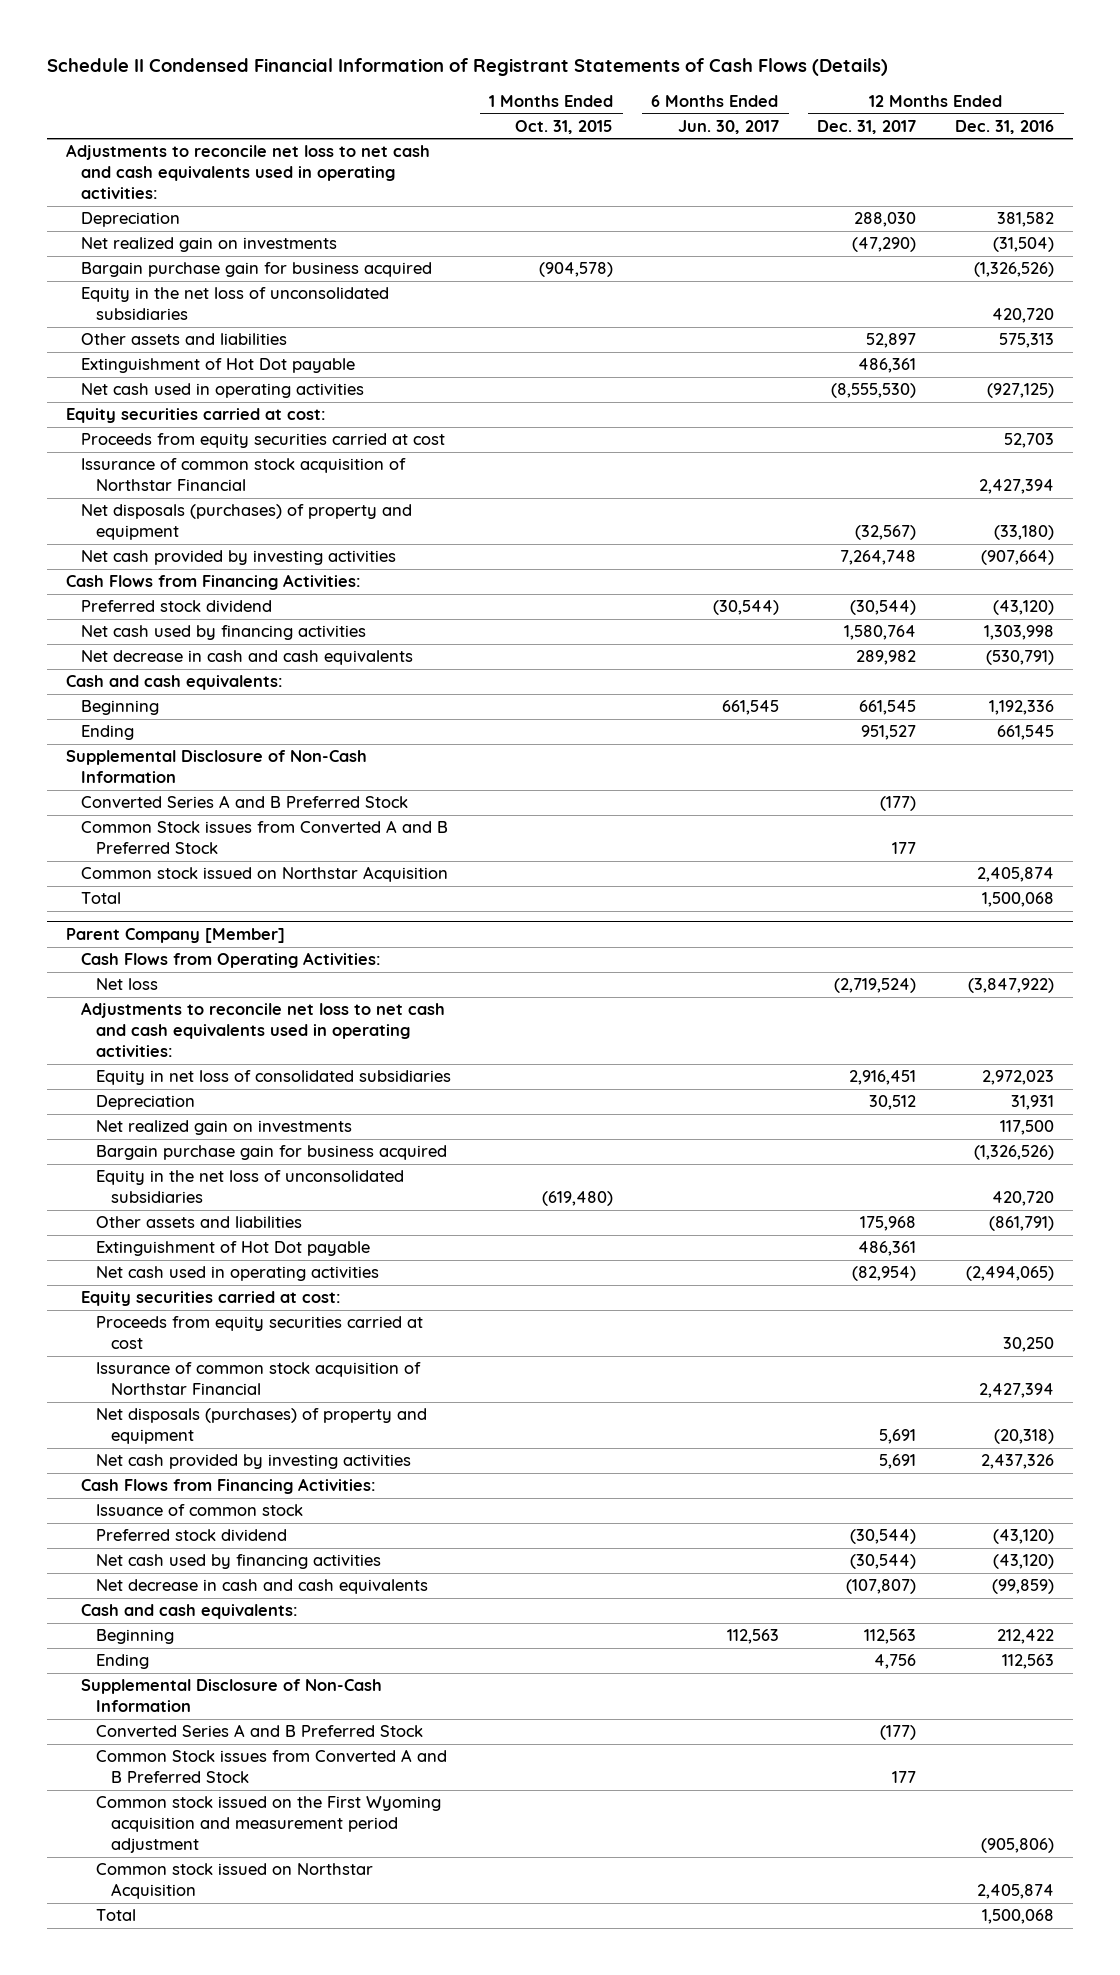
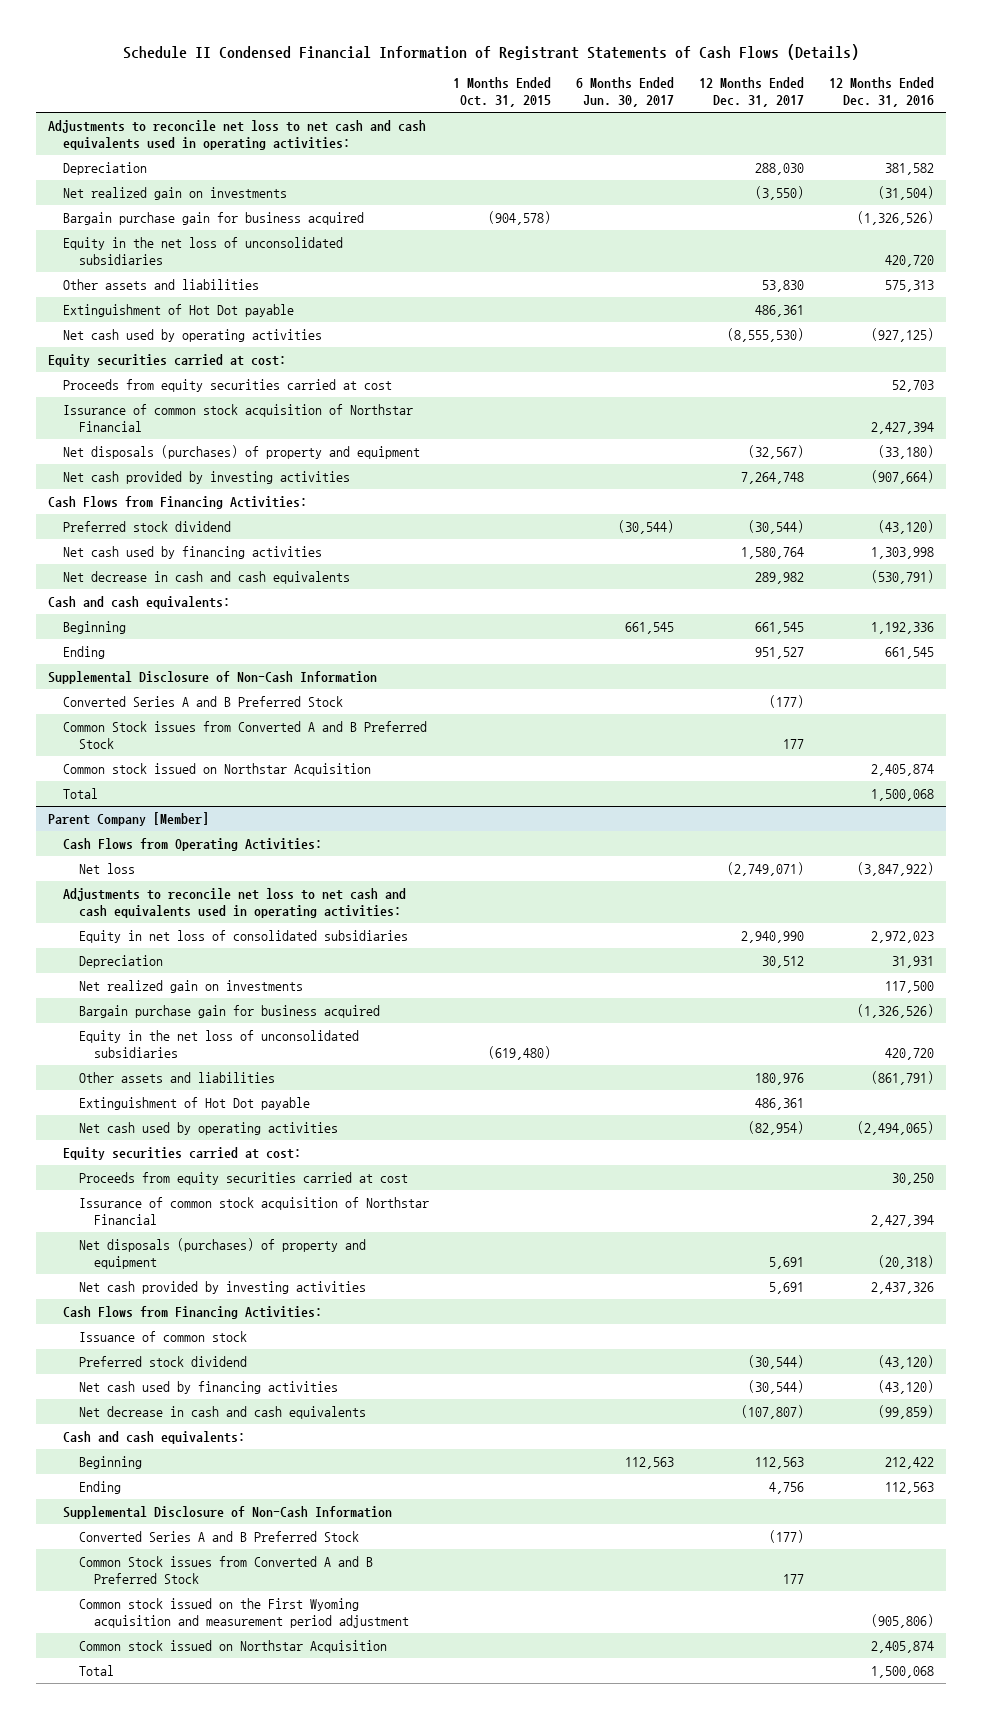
- Net realized gain on investments | | | (47,290) | (31,504)
+ Net realized gain on investments | | | (3,550) | (31,504)
- Other assets and liabilities | | | 52,897 | 575,313
+ Other assets and liabilities | | | 53,830 | 575,313
- Net cash used in operating activities | | | (8,555,530) | (927,125)
+ Net cash used by operating activities | | | (8,555,530) | (927,125)
@ Parent Company [Member]
- Net loss | | | (2,719,524) | (3,847,922)
+ Net loss | | | (2,749,071) | (3,847,922)
- Equity in net loss of consolidated subsidiaries | | | 2,916,451 | 2,972,023
+ Equity in net loss of consolidated subsidiaries | | | 2,940,990 | 2,972,023
- Other assets and liabilities | | | 175,968 | (861,791)
+ Other assets and liabilities | | | 180,976 | (861,791)
- Net cash used in operating activities | | | (82,954) | (2,494,065)
+ Net cash used by operating activities | | | (82,954) | (2,494,065)

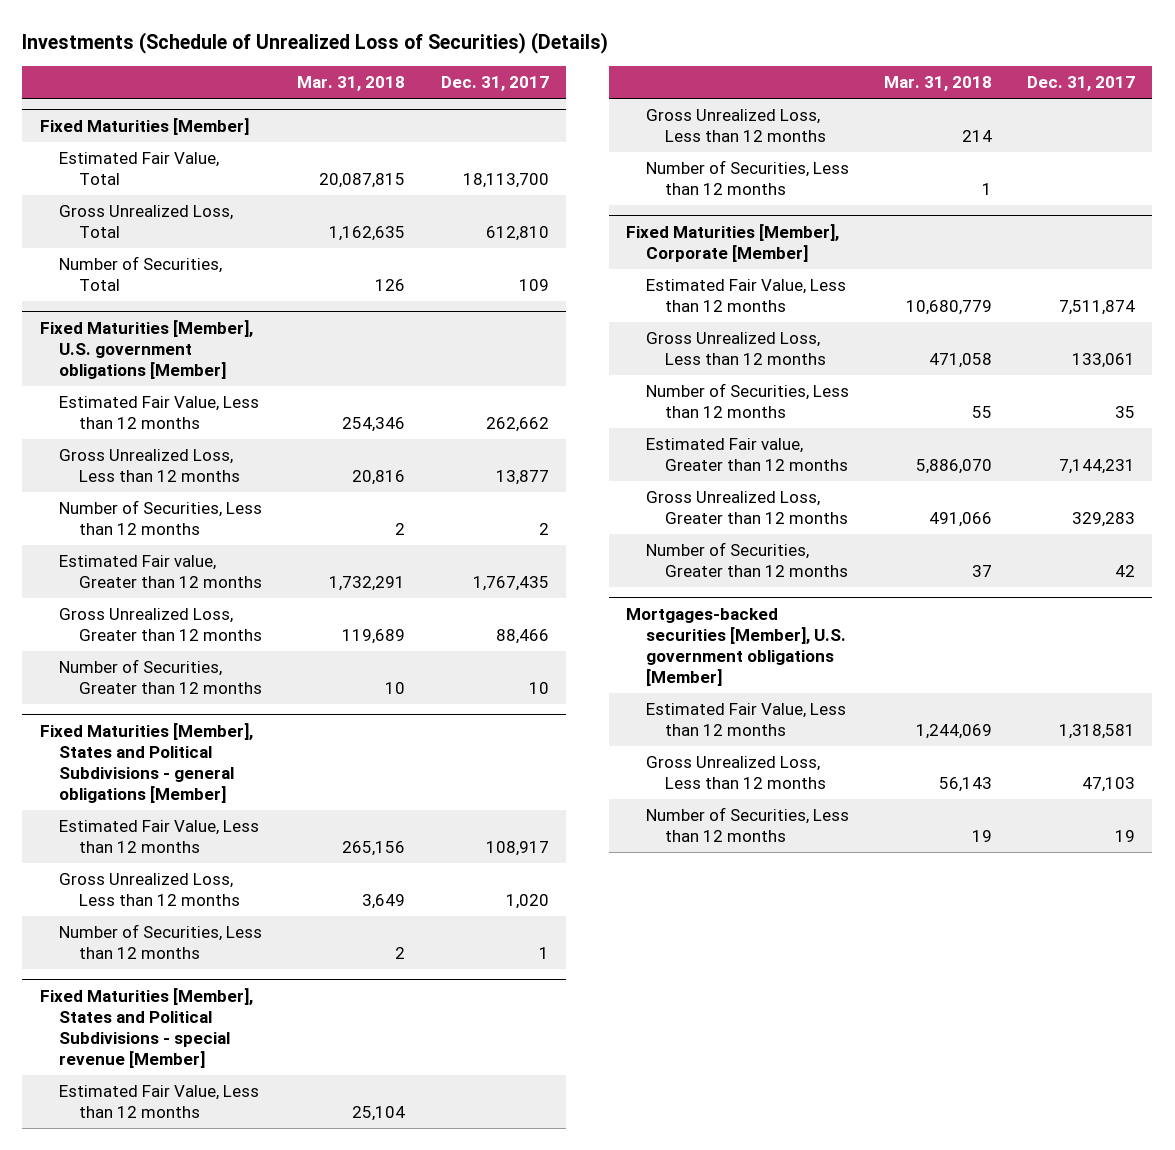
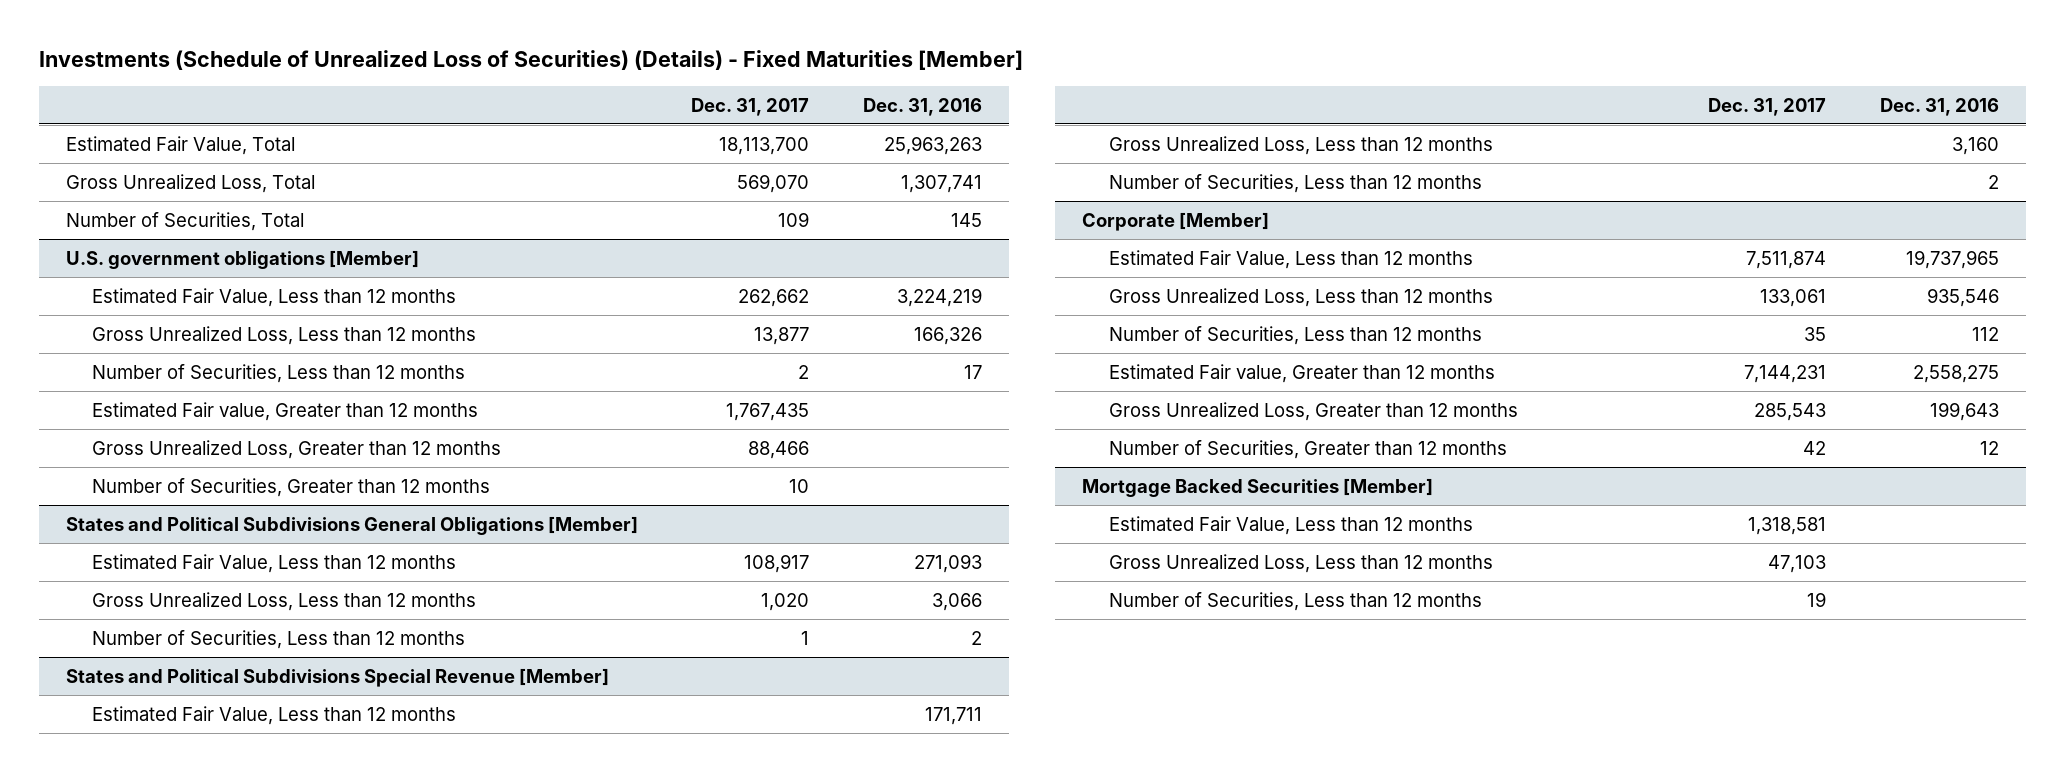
- Investments (Schedule of Unrealized Loss of Securities) (Details)
+ Investments (Schedule of Unrealized Loss of Securities) (Details) - Fixed Maturities [Member]
- | Mar. 31, 2018 | Dec. 31, 2017
+ | Dec. 31, 2017 | Dec. 31, 2016
- Fixed Maturities [Member]
- Gross Unrealized Loss, Total | 1,162,635 | 612,810
+ Gross Unrealized Loss, Total | 569,070 | 1,307,741
- Fixed Maturities [Member], U.S. government obligations [Member]
+ U.S. government obligations [Member]
- Fixed Maturities [Member], States and Political Subdivisions - general obligations [Member]
+ States and Political Subdivisions General Obligations [Member]
- Fixed Maturities [Member], States and Political Subdivisions - special revenue [Member]
+ States and Political Subdivisions Special Revenue [Member]
- Fixed Maturities [Member], Corporate [Member]
+ Corporate [Member]
- Gross Unrealized Loss, Greater than 12 months | 491,066 | 329,283
+ Gross Unrealized Loss, Greater than 12 months | 285,543 | 199,643
- Mortgages-backed securities [Member], U.S. government obligations [Member]
+ Mortgage Backed Securities [Member]

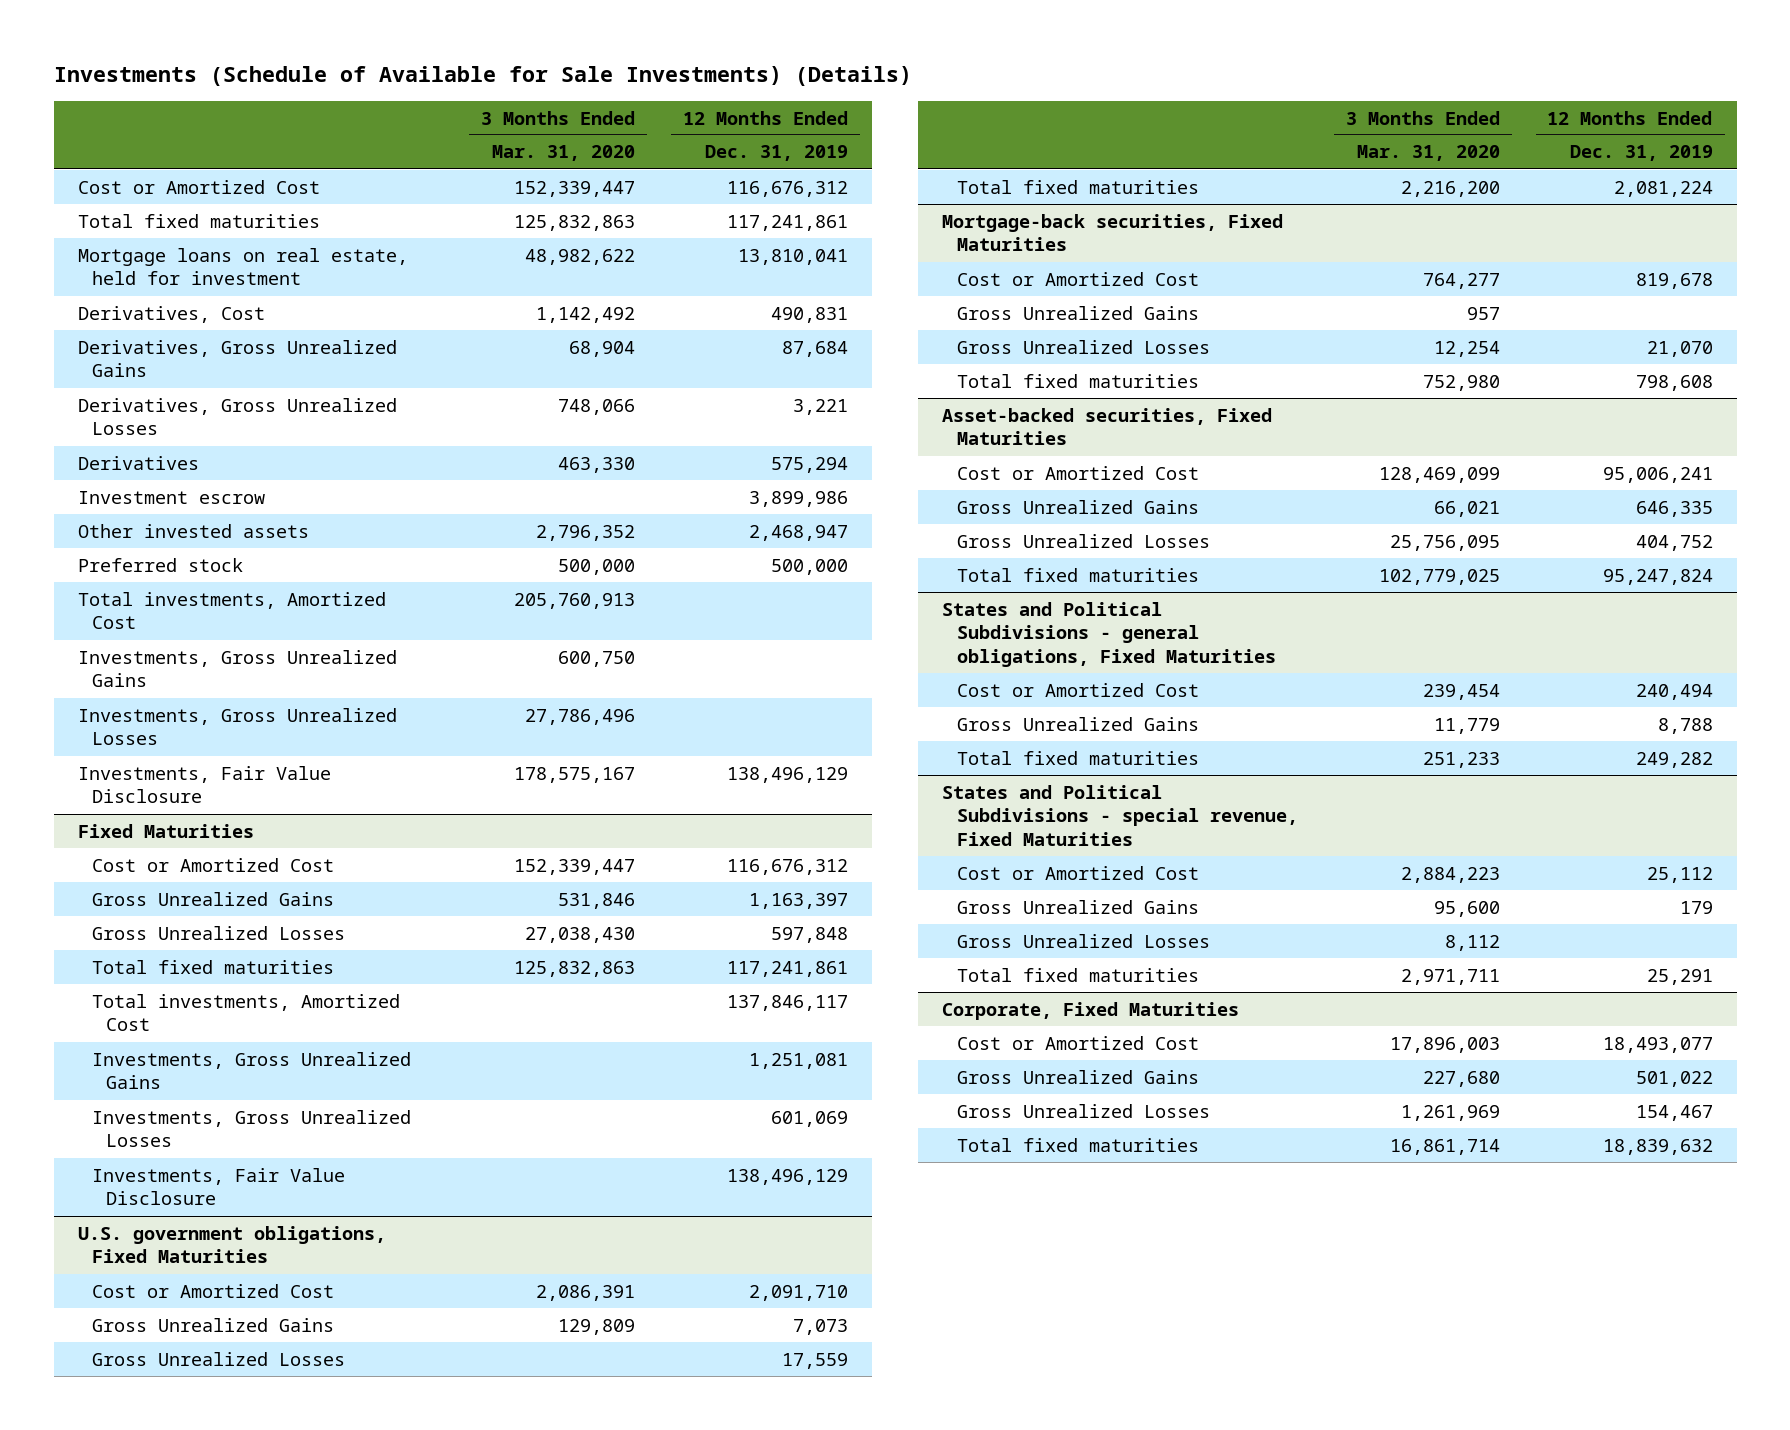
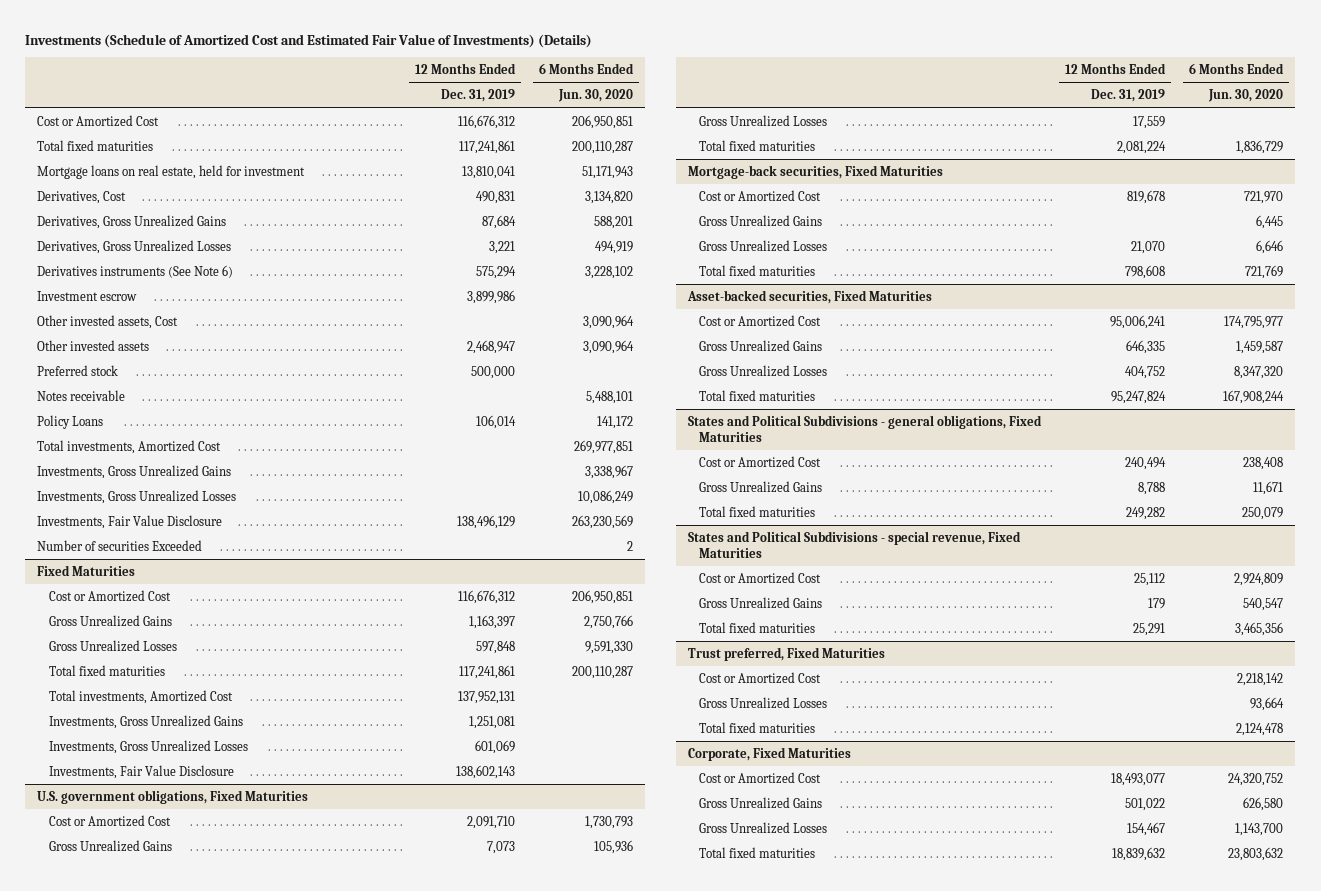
- Investments (Schedule of Available for Sale Investments) (Details)
+ Investments (Schedule of Amortized Cost and Estimated Fair Value of Investments) (Details)
- | 3 Months Ended Mar. 31, 2020 | 12 Months Ended Dec. 31, 2019
+ | 12 Months Ended Dec. 31, 2019 | 6 Months Ended Jun. 30, 2020
- Derivatives | 463,330 | 575,294
+ Derivatives instruments (See Note 6) | 575,294 | 3,228,102
+ Other invested assets, Cost | | 3,090,964
+ Notes receivable | | 5,488,101
+ Policy Loans | 106,014 | 141,172
+ Number of securities Exceeded | | 2
@ Fixed Maturities
- Total investments, Amortized Cost | | 137,846,117
+ Total investments, Amortized Cost | 137,952,131 |
- Investments, Fair Value Disclosure | | 138,496,129
+ Investments, Fair Value Disclosure | 138,602,143 |
@ States and Political Subdivisions - special revenue, Fixed Maturities
- Gross Unrealized Losses | 8,112 |
+ Trust preferred, Fixed Maturities
+ Cost or Amortized Cost | | 2,218,142
+ Gross Unrealized Losses | | 93,664
+ Total fixed maturities | | 2,124,478

